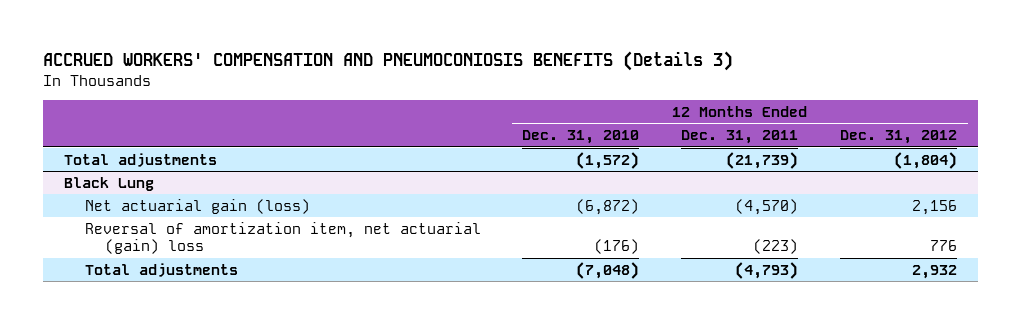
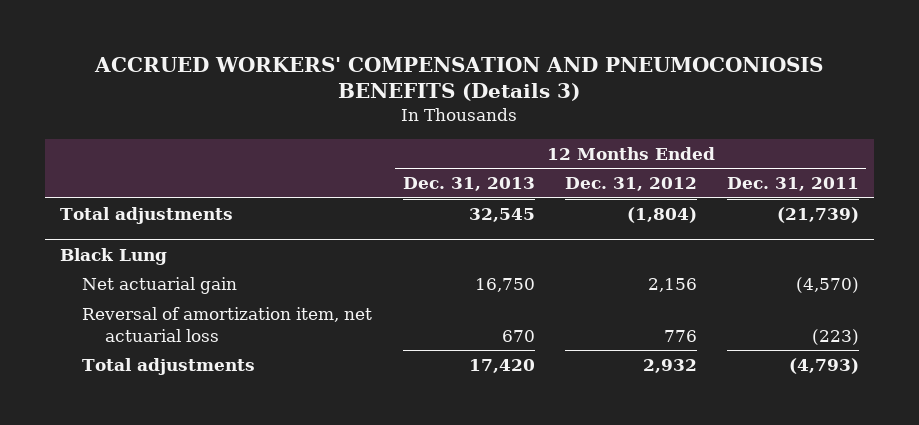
- | 12 Months Ended Dec. 31, 2010 | 12 Months Ended Dec. 31, 2011 | 12 Months Ended Dec. 31, 2012
+ | 12 Months Ended Dec. 31, 2013 | 12 Months Ended Dec. 31, 2012 | 12 Months Ended Dec. 31, 2011
@ Black Lung
- Net actuarial gain (loss) | (6,872) | (4,570) | 2,156
- Reversal of amortization item, net actuarial (gain) loss | (176) | (223) | 776
+ Net actuarial gain | 16,750 | 2,156 | (4,570)
+ Reversal of amortization item, net actuarial loss | 670 | 776 | (223)

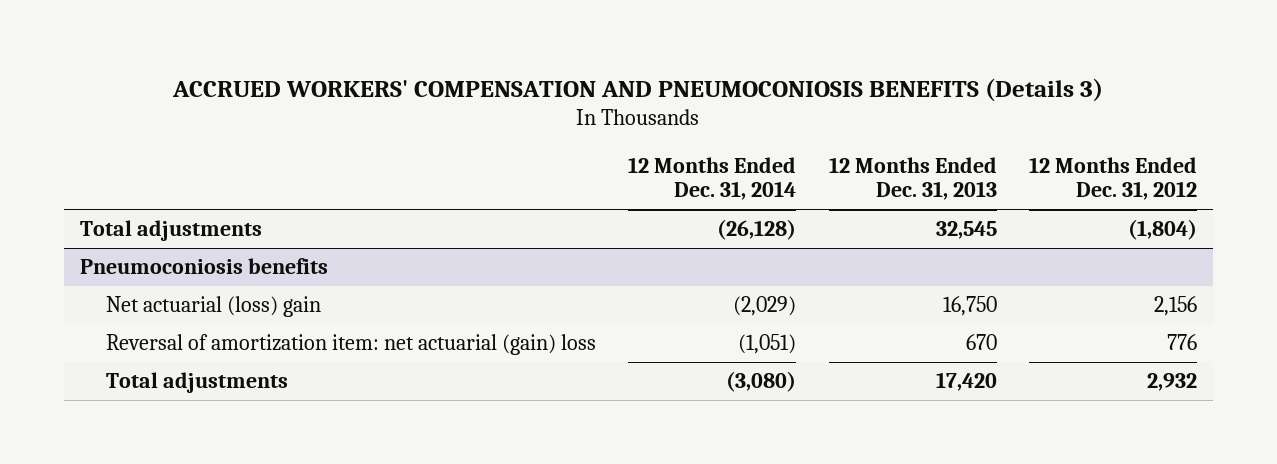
- | 12 Months Ended Dec. 31, 2013 | 12 Months Ended Dec. 31, 2012 | 12 Months Ended Dec. 31, 2011
+ | 12 Months Ended Dec. 31, 2014 | 12 Months Ended Dec. 31, 2013 | 12 Months Ended Dec. 31, 2012
- Black Lung
- Net actuarial gain | 16,750 | 2,156 | (4,570)
- Reversal of amortization item, net actuarial loss | 670 | 776 | (223)
+ Pneumoconiosis benefits
+ Net actuarial (loss) gain | (2,029) | 16,750 | 2,156
+ Reversal of amortization item: net actuarial (gain) loss | (1,051) | 670 | 776

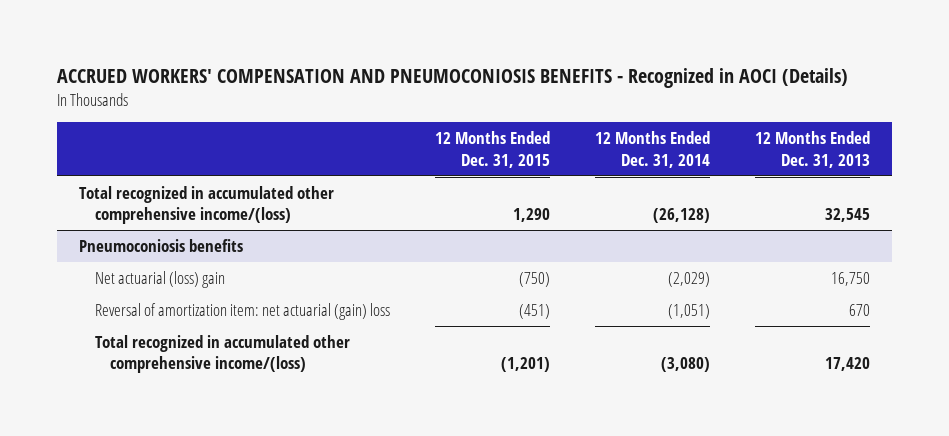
- ACCRUED WORKERS' COMPENSATION AND PNEUMOCONIOSIS BENEFITS (Details 3)
+ ACCRUED WORKERS' COMPENSATION AND PNEUMOCONIOSIS BENEFITS - Recognized in AOCI (Details)
- | 12 Months Ended Dec. 31, 2014 | 12 Months Ended Dec. 31, 2013 | 12 Months Ended Dec. 31, 2012
+ | 12 Months Ended Dec. 31, 2015 | 12 Months Ended Dec. 31, 2014 | 12 Months Ended Dec. 31, 2013
- Total adjustments | (26,128) | 32,545 | (1,804)
+ Total recognized in accumulated other comprehensive income/(loss) | 1,290 | (26,128) | 32,545
@ Pneumoconiosis benefits
- Total adjustments | (3,080) | 17,420 | 2,932
+ Total recognized in accumulated other comprehensive income/(loss) | (1,201) | (3,080) | 17,420

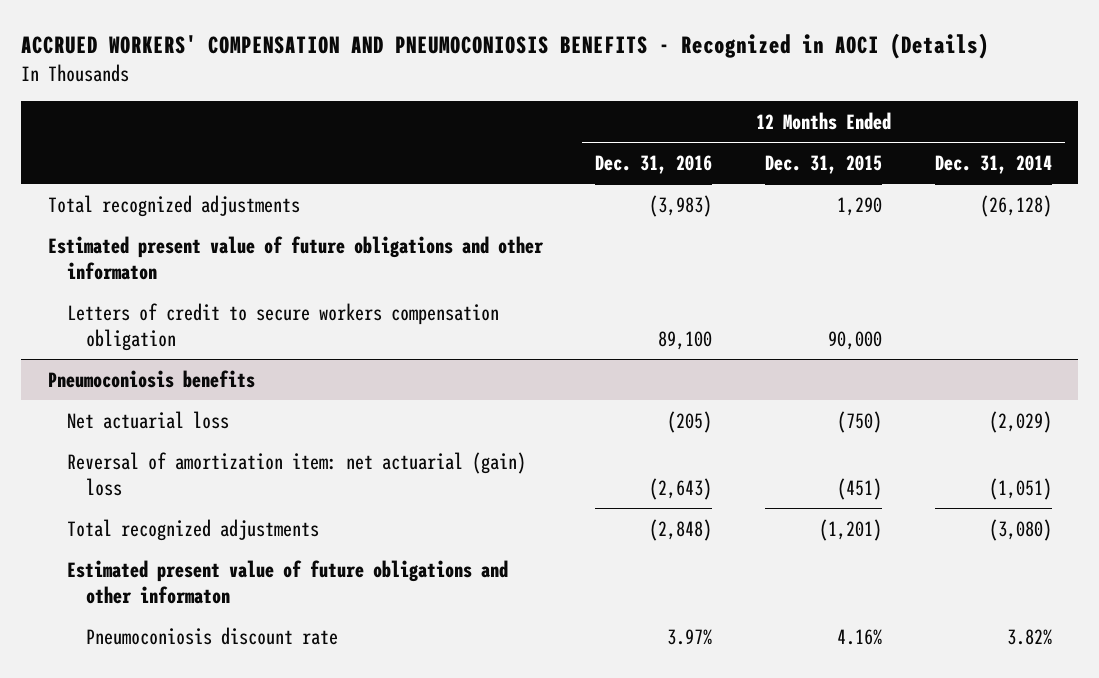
- | 12 Months Ended Dec. 31, 2015 | 12 Months Ended Dec. 31, 2014 | 12 Months Ended Dec. 31, 2013
+ | 12 Months Ended Dec. 31, 2016 | 12 Months Ended Dec. 31, 2015 | 12 Months Ended Dec. 31, 2014
- Total recognized in accumulated other comprehensive income/(loss) | 1,290 | (26,128) | 32,545
+ Total recognized adjustments | (3,983) | 1,290 | (26,128)
+ Estimated present value of future obligations and other informaton
+ Letters of credit to secure workers compensation obligation | 89,100 | 90,000 |
@ Pneumoconiosis benefits
- Net actuarial (loss) gain | (750) | (2,029) | 16,750
+ Net actuarial loss | (205) | (750) | (2,029)
- Total recognized in accumulated other comprehensive income/(loss) | (1,201) | (3,080) | 17,420
+ Total recognized adjustments | (2,848) | (1,201) | (3,080)
+ Estimated present value of future obligations and other informaton
+ Pneumoconiosis discount rate | 3.97% | 4.16% | 3.82%

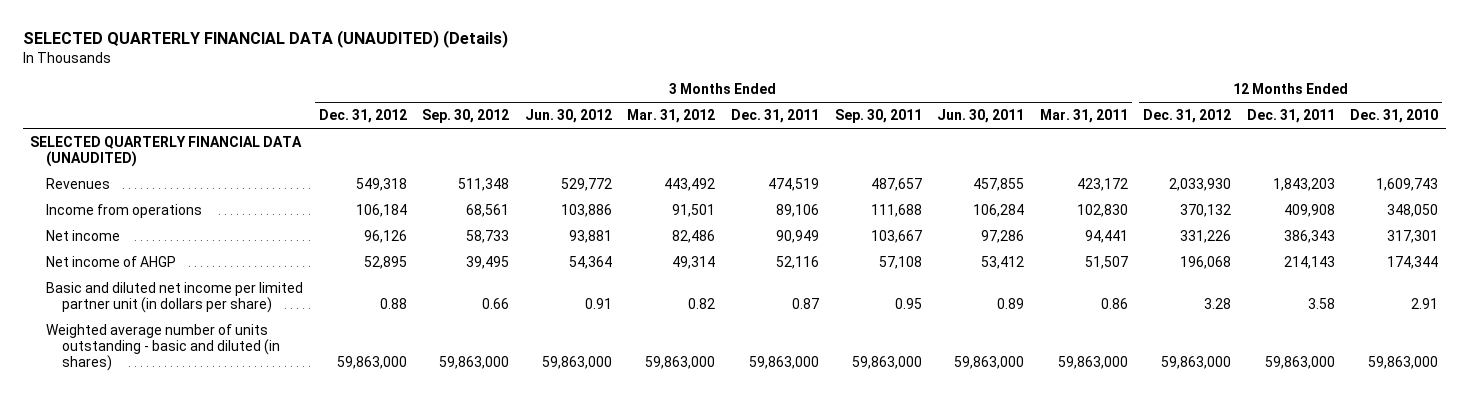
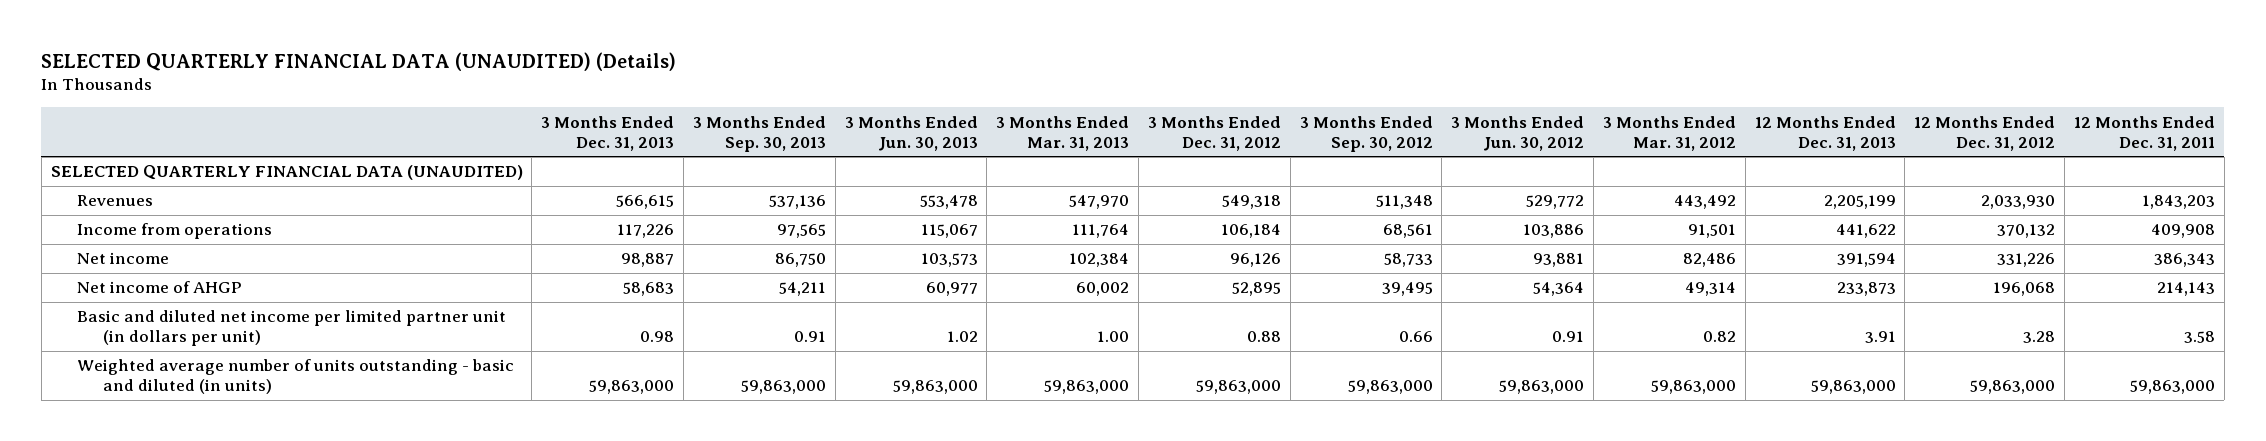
- | 3 Months Ended Dec. 31, 2012 | 3 Months Ended Sep. 30, 2012 | 3 Months Ended Jun. 30, 2012 | 3 Months Ended Mar. 31, 2012 | 3 Months Ended Dec. 31, 2011 | 3 Months Ended Sep. 30, 2011 | 3 Months Ended Jun. 30, 2011 | 3 Months Ended Mar. 31, 2011 | 12 Months Ended Dec. 31, 2012 | 12 Months Ended Dec. 31, 2011 | 12 Months Ended Dec. 31, 2010
+ | 3 Months Ended Dec. 31, 2013 | 3 Months Ended Sep. 30, 2013 | 3 Months Ended Jun. 30, 2013 | 3 Months Ended Mar. 31, 2013 | 3 Months Ended Dec. 31, 2012 | 3 Months Ended Sep. 30, 2012 | 3 Months Ended Jun. 30, 2012 | 3 Months Ended Mar. 31, 2012 | 12 Months Ended Dec. 31, 2013 | 12 Months Ended Dec. 31, 2012 | 12 Months Ended Dec. 31, 2011
- Basic and diluted net income per limited partner unit (in dollars per share) | 0.88 | 0.66 | 0.91 | 0.82 | 0.87 | 0.95 | 0.89 | 0.86 | 3.28 | 3.58 | 2.91
- Weighted average number of units outstanding - basic and diluted (in shares) | 59,863,000 | 59,863,000 | 59,863,000 | 59,863,000 | 59,863,000 | 59,863,000 | 59,863,000 | 59,863,000 | 59,863,000 | 59,863,000 | 59,863,000
+ Basic and diluted net income per limited partner unit (in dollars per unit) | 0.98 | 0.91 | 1.02 | 1.00 | 0.88 | 0.66 | 0.91 | 0.82 | 3.91 | 3.28 | 3.58
+ Weighted average number of units outstanding - basic and diluted (in units) | 59,863,000 | 59,863,000 | 59,863,000 | 59,863,000 | 59,863,000 | 59,863,000 | 59,863,000 | 59,863,000 | 59,863,000 | 59,863,000 | 59,863,000

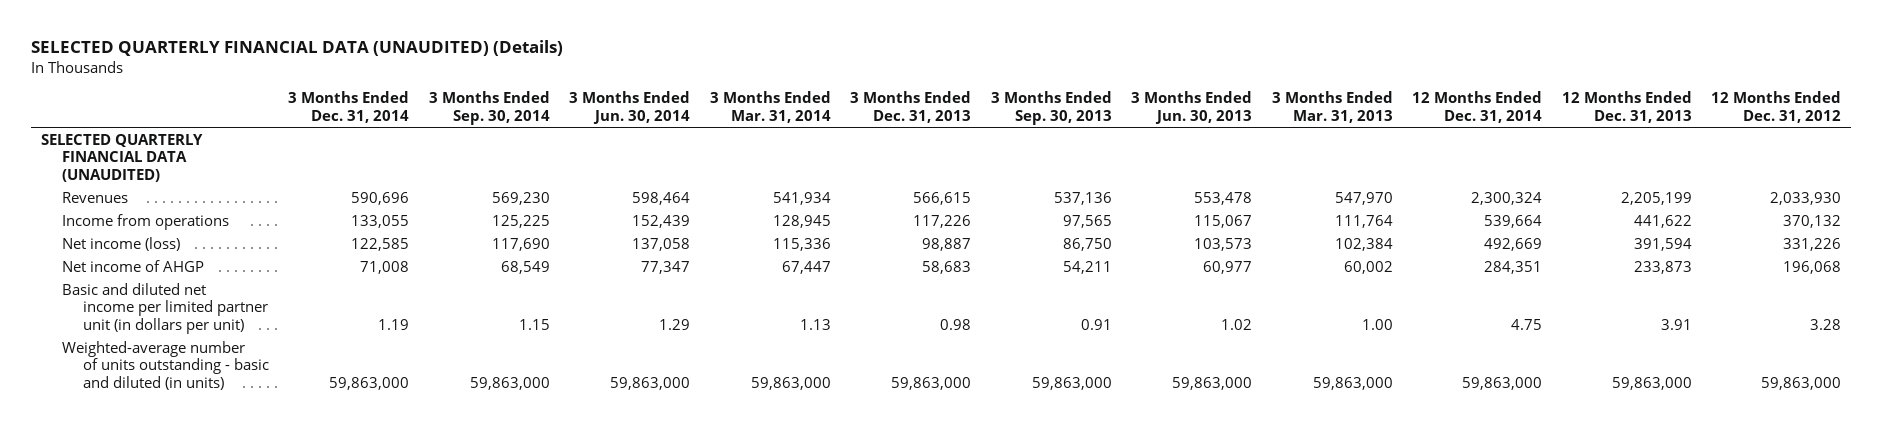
- | 3 Months Ended Dec. 31, 2013 | 3 Months Ended Sep. 30, 2013 | 3 Months Ended Jun. 30, 2013 | 3 Months Ended Mar. 31, 2013 | 3 Months Ended Dec. 31, 2012 | 3 Months Ended Sep. 30, 2012 | 3 Months Ended Jun. 30, 2012 | 3 Months Ended Mar. 31, 2012 | 12 Months Ended Dec. 31, 2013 | 12 Months Ended Dec. 31, 2012 | 12 Months Ended Dec. 31, 2011
+ | 3 Months Ended Dec. 31, 2014 | 3 Months Ended Sep. 30, 2014 | 3 Months Ended Jun. 30, 2014 | 3 Months Ended Mar. 31, 2014 | 3 Months Ended Dec. 31, 2013 | 3 Months Ended Sep. 30, 2013 | 3 Months Ended Jun. 30, 2013 | 3 Months Ended Mar. 31, 2013 | 12 Months Ended Dec. 31, 2014 | 12 Months Ended Dec. 31, 2013 | 12 Months Ended Dec. 31, 2012
- Net income | 98,887 | 86,750 | 103,573 | 102,384 | 96,126 | 58,733 | 93,881 | 82,486 | 391,594 | 331,226 | 386,343
+ Net income (loss) | 122,585 | 117,690 | 137,058 | 115,336 | 98,887 | 86,750 | 103,573 | 102,384 | 492,669 | 391,594 | 331,226
- Weighted average number of units outstanding - basic and diluted (in units) | 59,863,000 | 59,863,000 | 59,863,000 | 59,863,000 | 59,863,000 | 59,863,000 | 59,863,000 | 59,863,000 | 59,863,000 | 59,863,000 | 59,863,000
+ Weighted-average number of units outstanding - basic and diluted (in units) | 59,863,000 | 59,863,000 | 59,863,000 | 59,863,000 | 59,863,000 | 59,863,000 | 59,863,000 | 59,863,000 | 59,863,000 | 59,863,000 | 59,863,000

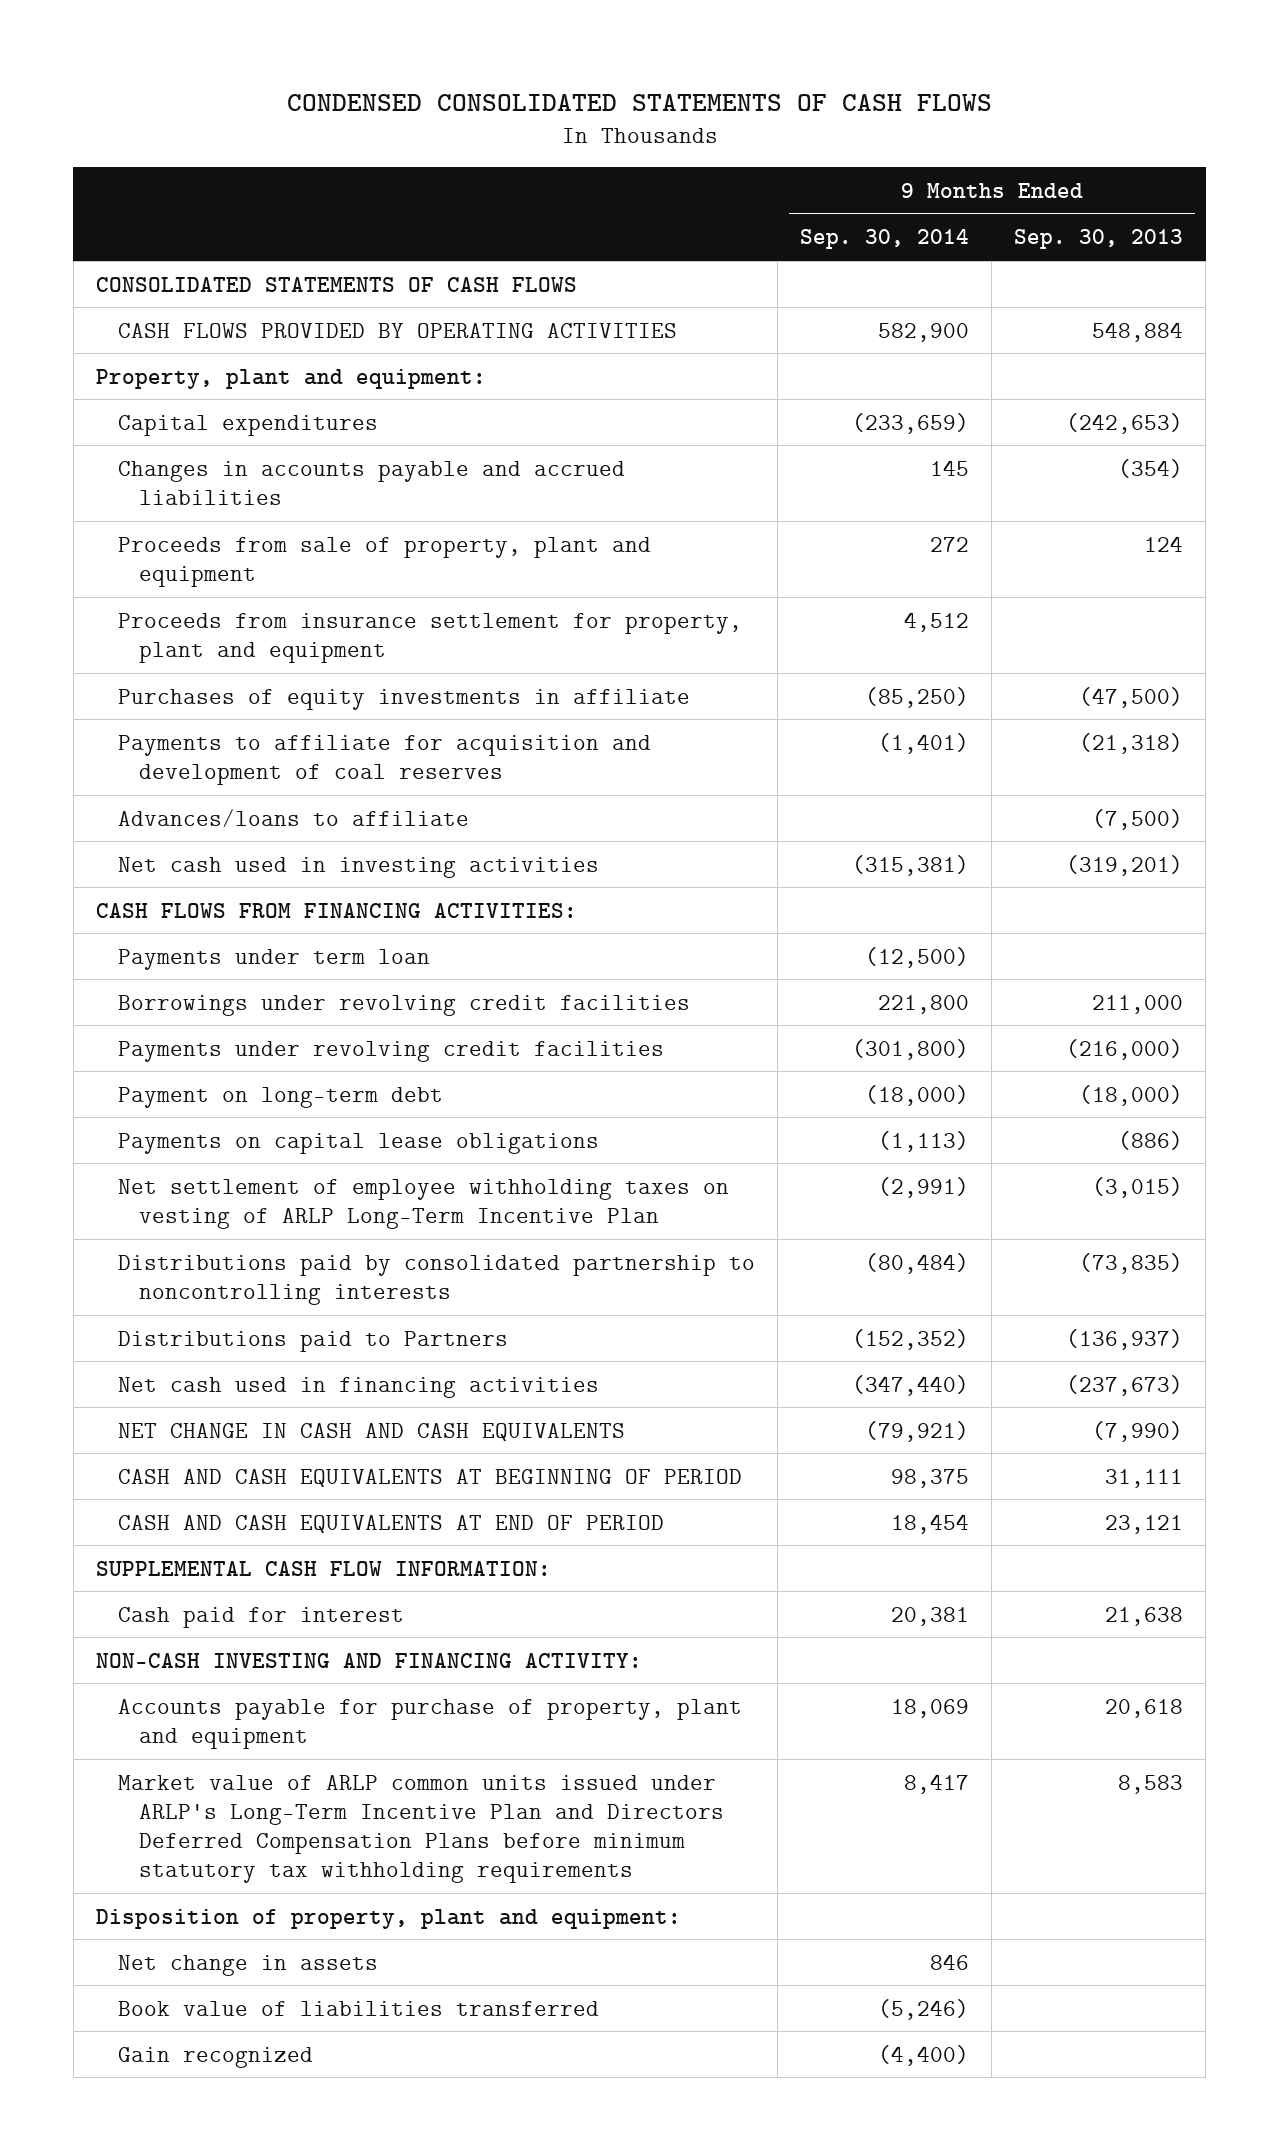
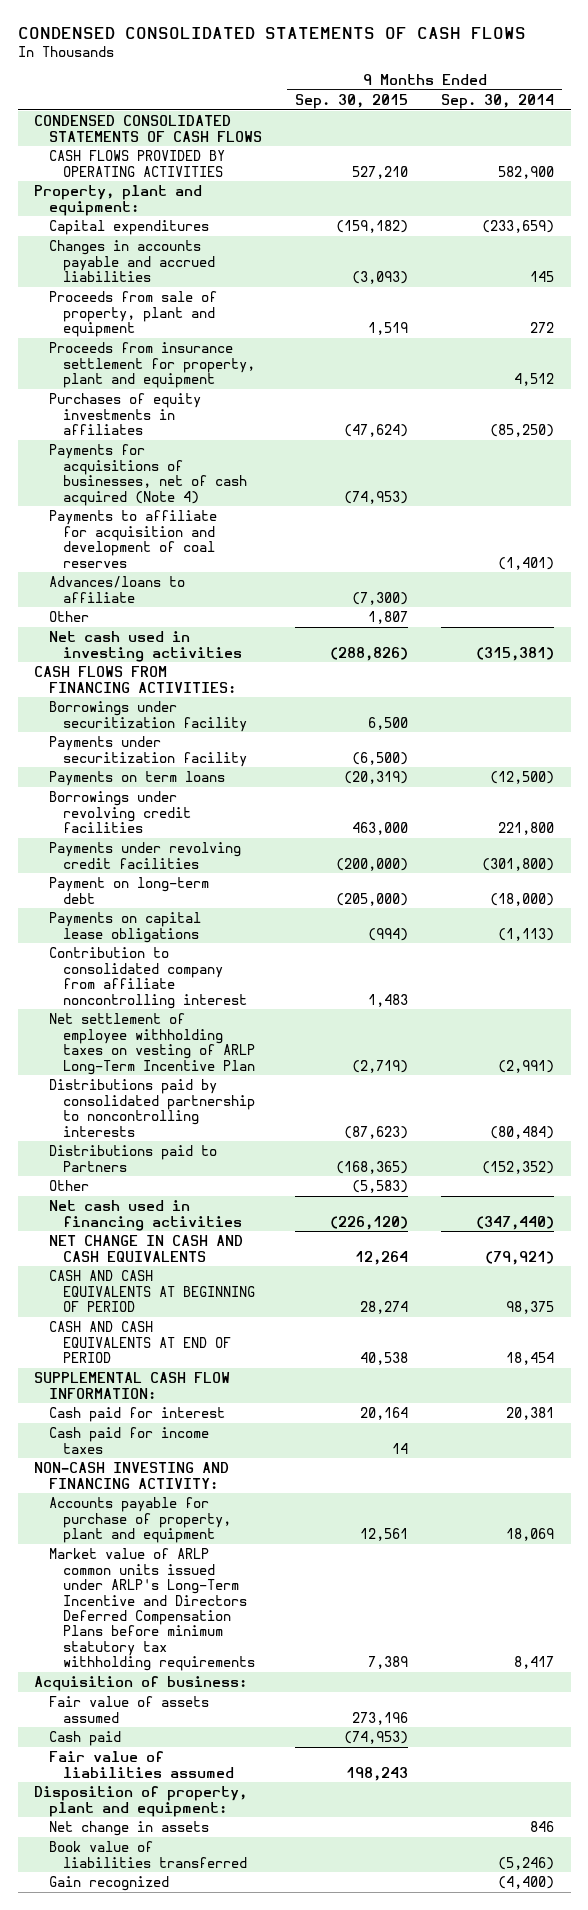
- | 9 Months Ended Sep. 30, 2014 | 9 Months Ended Sep. 30, 2013
+ | 9 Months Ended Sep. 30, 2015 | 9 Months Ended Sep. 30, 2014
- CONSOLIDATED STATEMENTS OF CASH FLOWS
+ CONDENSED CONSOLIDATED STATEMENTS OF CASH FLOWS
- Purchases of equity investments in affiliate | (85,250) | (47,500)
+ Purchases of equity investments in affiliates | (47,624) | (85,250)
+ Payments for acquisitions of businesses, net of cash acquired (Note 4) | (74,953) |
+ Other | 1,807 |
- Payments under term loan | (12,500) |
+ Borrowings under securitization facility | 6,500 |
+ Payments under securitization facility | (6,500) |
+ Payments on term loans | (20,319) | (12,500)
+ Contribution to consolidated company from affiliate noncontrolling interest | 1,483 |
+ Other | (5,583) |
+ Cash paid for income taxes | 14 |
- Market value of ARLP common units issued under ARLP's Long-Term Incentive Plan and Directors Deferred Compensation Plans before minimum statutory tax withholding requirements | 8,417 | 8,583
+ Market value of ARLP common units issued under ARLP's Long-Term Incentive and Directors Deferred Compensation Plans before minimum statutory tax withholding requirements | 7,389 | 8,417
+ Acquisition of business:
+ Fair value of assets assumed | 273,196 |
+ Cash paid | (74,953) |
+ Fair value of liabilities assumed | 198,243 |

